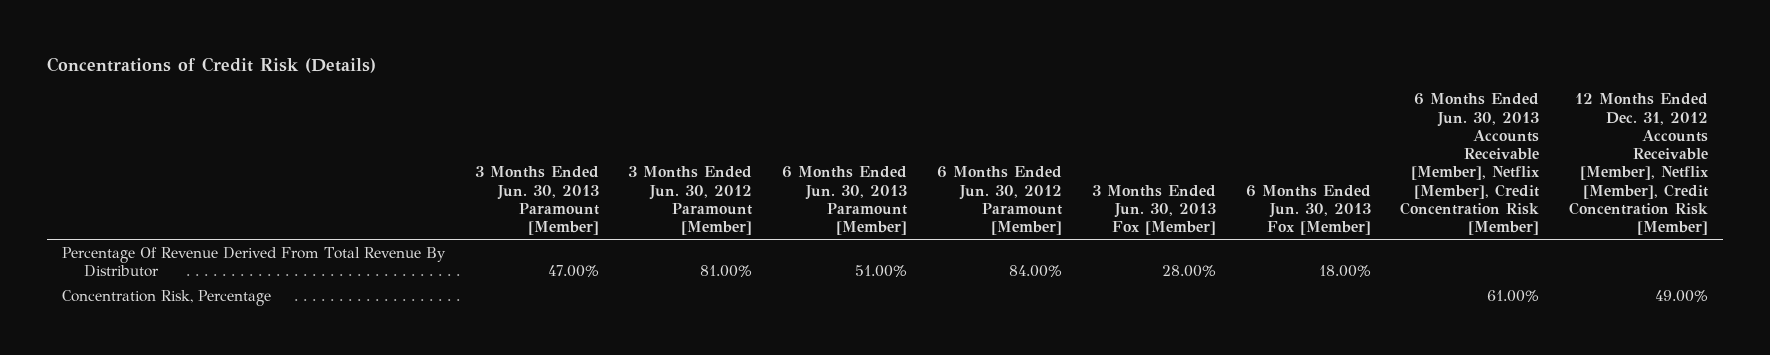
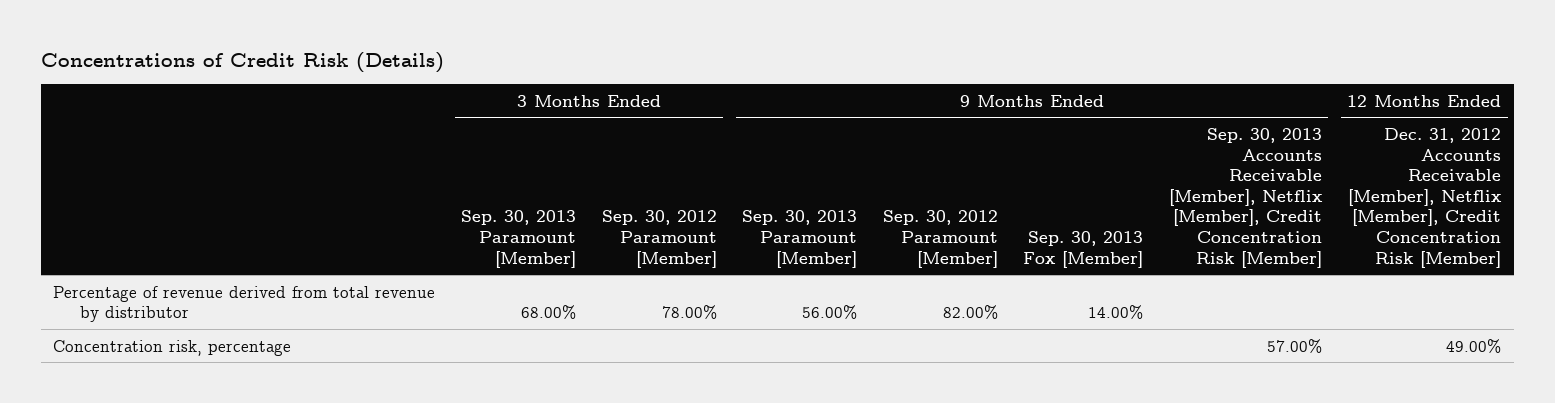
- | 3 Months Ended Jun. 30, 2013 Paramount [Member] | 3 Months Ended Jun. 30, 2012 Paramount [Member] | 6 Months Ended Jun. 30, 2013 Paramount [Member] | 6 Months Ended Jun. 30, 2012 Paramount [Member] | 3 Months Ended Jun. 30, 2013 Fox [Member] | 6 Months Ended Jun. 30, 2013 Fox [Member] | 6 Months Ended Jun. 30, 2013 Accounts Receivable [Member], Netflix [Member], Credit Concentration Risk [Member] | 12 Months Ended Dec. 31, 2012 Accounts Receivable [Member], Netflix [Member], Credit Concentration Risk [Member]
+ | 3 Months Ended Sep. 30, 2013 Paramount [Member] | 3 Months Ended Sep. 30, 2012 Paramount [Member] | 9 Months Ended Sep. 30, 2013 Paramount [Member] | 9 Months Ended Sep. 30, 2012 Paramount [Member] | 9 Months Ended Sep. 30, 2013 Fox [Member] | 9 Months Ended Sep. 30, 2013 Accounts Receivable [Member], Netflix [Member], Credit Concentration Risk [Member] | 12 Months Ended Dec. 31, 2012 Accounts Receivable [Member], Netflix [Member], Credit Concentration Risk [Member]
- Percentage Of Revenue Derived From Total Revenue By Distributor | 47.00% | 81.00% | 51.00% | 84.00% | 28.00% | 18.00% | |
- Concentration Risk, Percentage | | | | | | | 61.00% | 49.00%
+ Percentage of revenue derived from total revenue by distributor | 68.00% | 78.00% | 56.00% | 82.00% | 14.00% | |
+ Concentration risk, percentage | | | | | | 57.00% | 49.00%

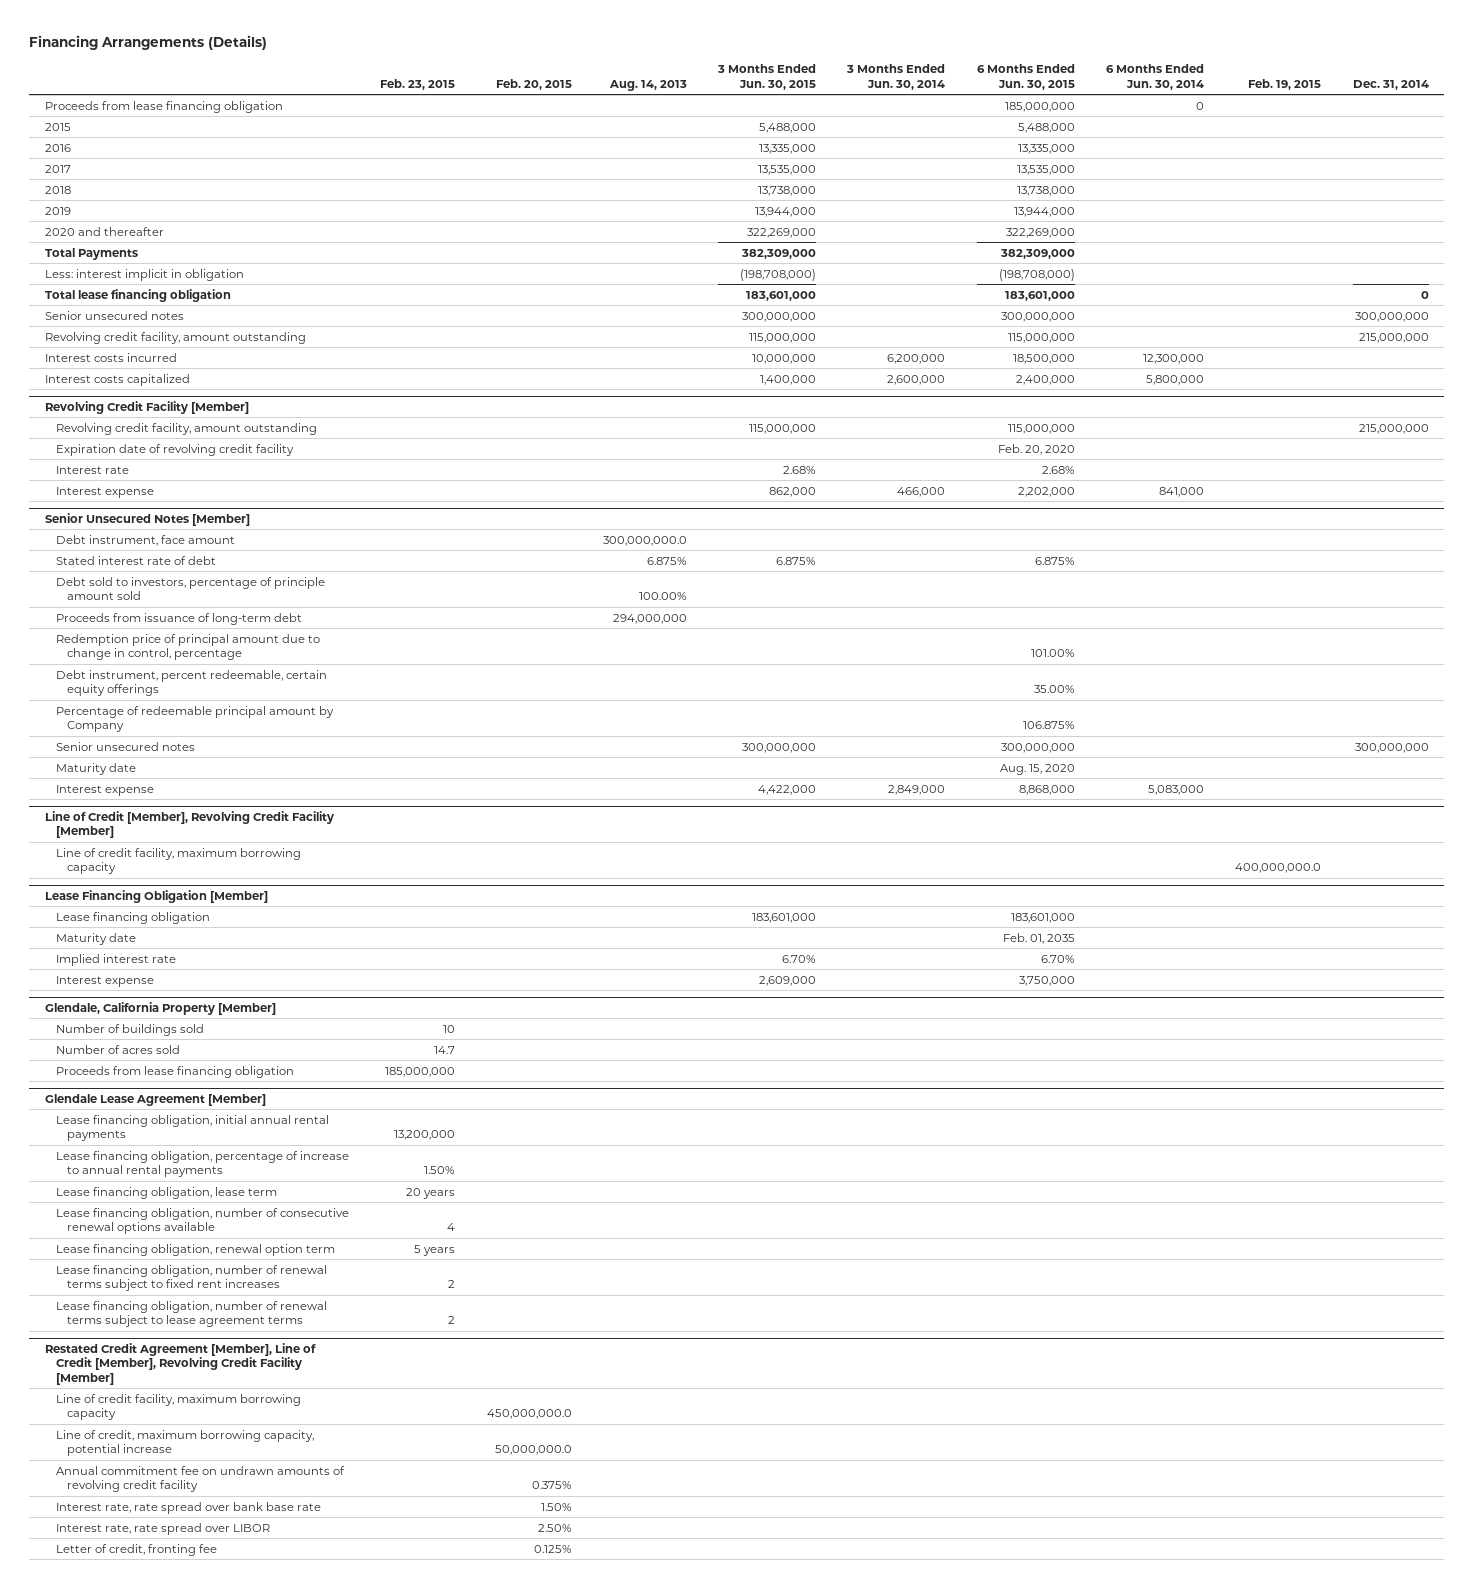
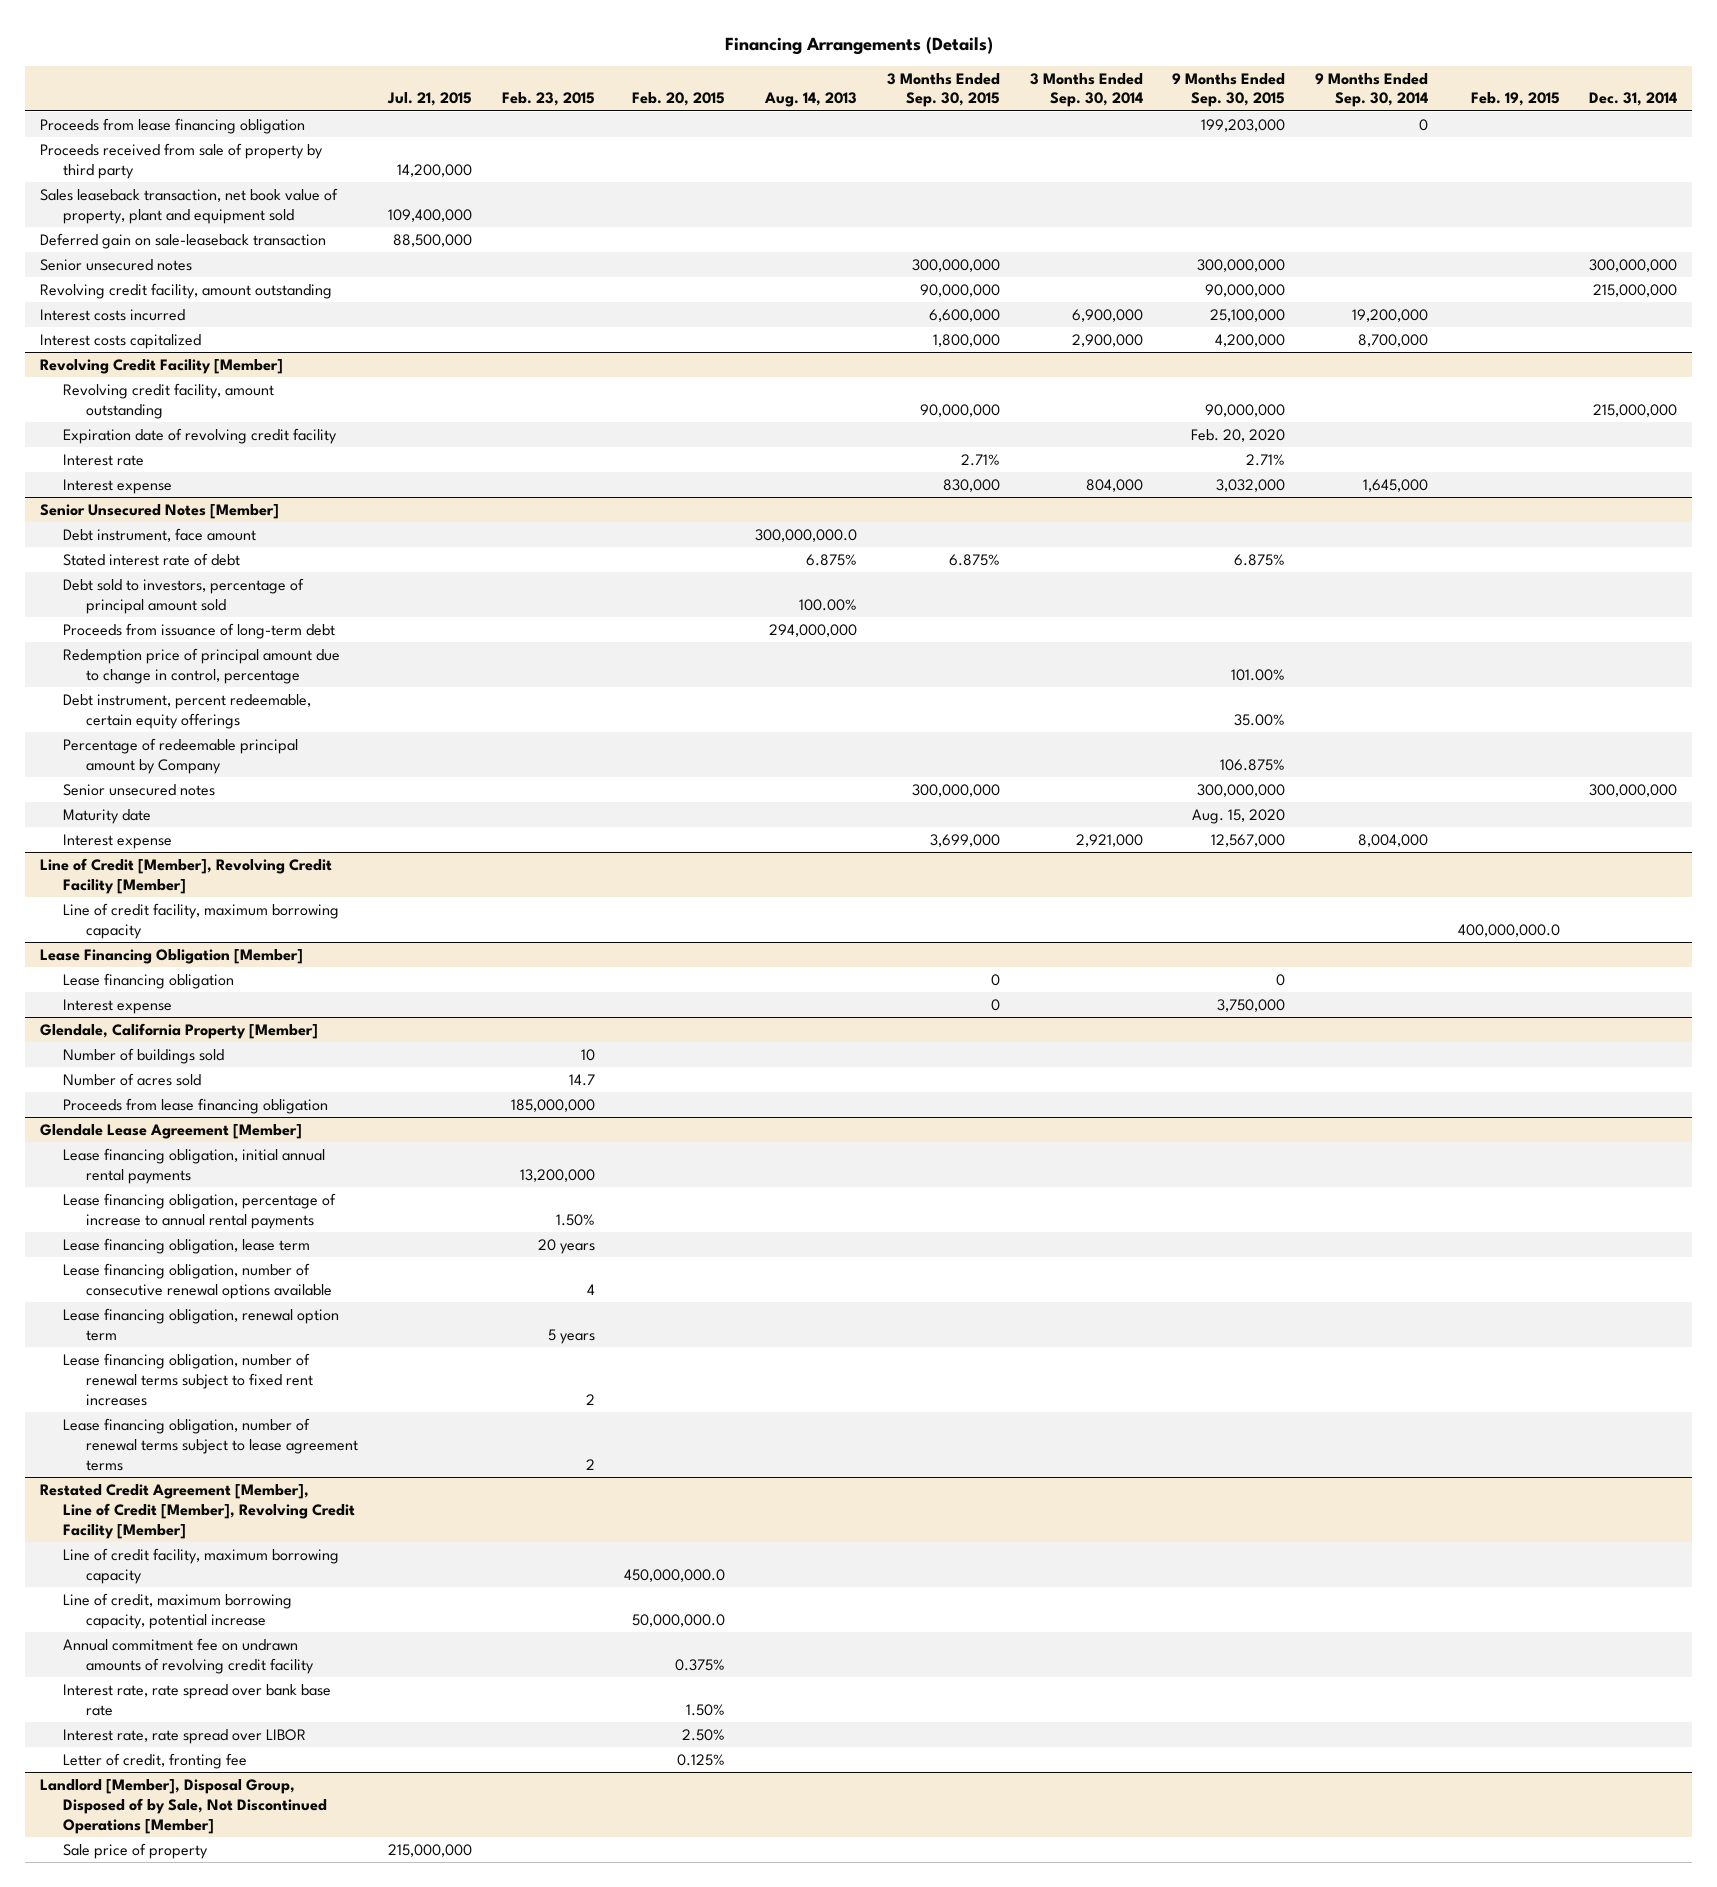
- | Feb. 23, 2015 | Feb. 20, 2015 | Aug. 14, 2013 | 3 Months Ended Jun. 30, 2015 | 3 Months Ended Jun. 30, 2014 | 6 Months Ended Jun. 30, 2015 | 6 Months Ended Jun. 30, 2014 | Feb. 19, 2015 | Dec. 31, 2014
+ | Jul. 21, 2015 | Feb. 23, 2015 | Feb. 20, 2015 | Aug. 14, 2013 | 3 Months Ended Sep. 30, 2015 | 3 Months Ended Sep. 30, 2014 | 9 Months Ended Sep. 30, 2015 | 9 Months Ended Sep. 30, 2014 | Feb. 19, 2015 | Dec. 31, 2014
- 2015 | | | | 5,488,000 | | 5,488,000 | | |
- 2016 | | | | 13,335,000 | | 13,335,000 | | |
- 2017 | | | | 13,535,000 | | 13,535,000 | | |
- 2018 | | | | 13,738,000 | | 13,738,000 | | |
- 2019 | | | | 13,944,000 | | 13,944,000 | | |
- 2020 and thereafter | | | | 322,269,000 | | 322,269,000 | | |
- Total Payments | | | | 382,309,000 | | 382,309,000 | | |
- Less: interest implicit in obligation | | | | (198,708,000) | | (198,708,000) | | |
- Total lease financing obligation | | | | 183,601,000 | | 183,601,000 | | | 0
+ Proceeds received from sale of property by third party | 14,200,000 | | | | | | | | |
+ Sales leaseback transaction, net book value of property, plant and equipment sold | 109,400,000 | | | | | | | | |
+ Deferred gain on sale-leaseback transaction | 88,500,000 | | | | | | | | |
@ Senior Unsecured Notes [Member]
- Debt sold to investors, percentage of principle amount sold | | | 100.00% | | | | | |
+ Debt sold to investors, percentage of principal amount sold | | | | 100.00% | | | | | |
@ Lease Financing Obligation [Member]
- Maturity date | | | | | | Feb. 01, 2035 | | |
- Implied interest rate | | | | 6.70% | | 6.70% | | |
+ Landlord [Member], Disposal Group, Disposed of by Sale, Not Discontinued Operations [Member]
+ Sale price of property | 215,000,000 | | | | | | | | |

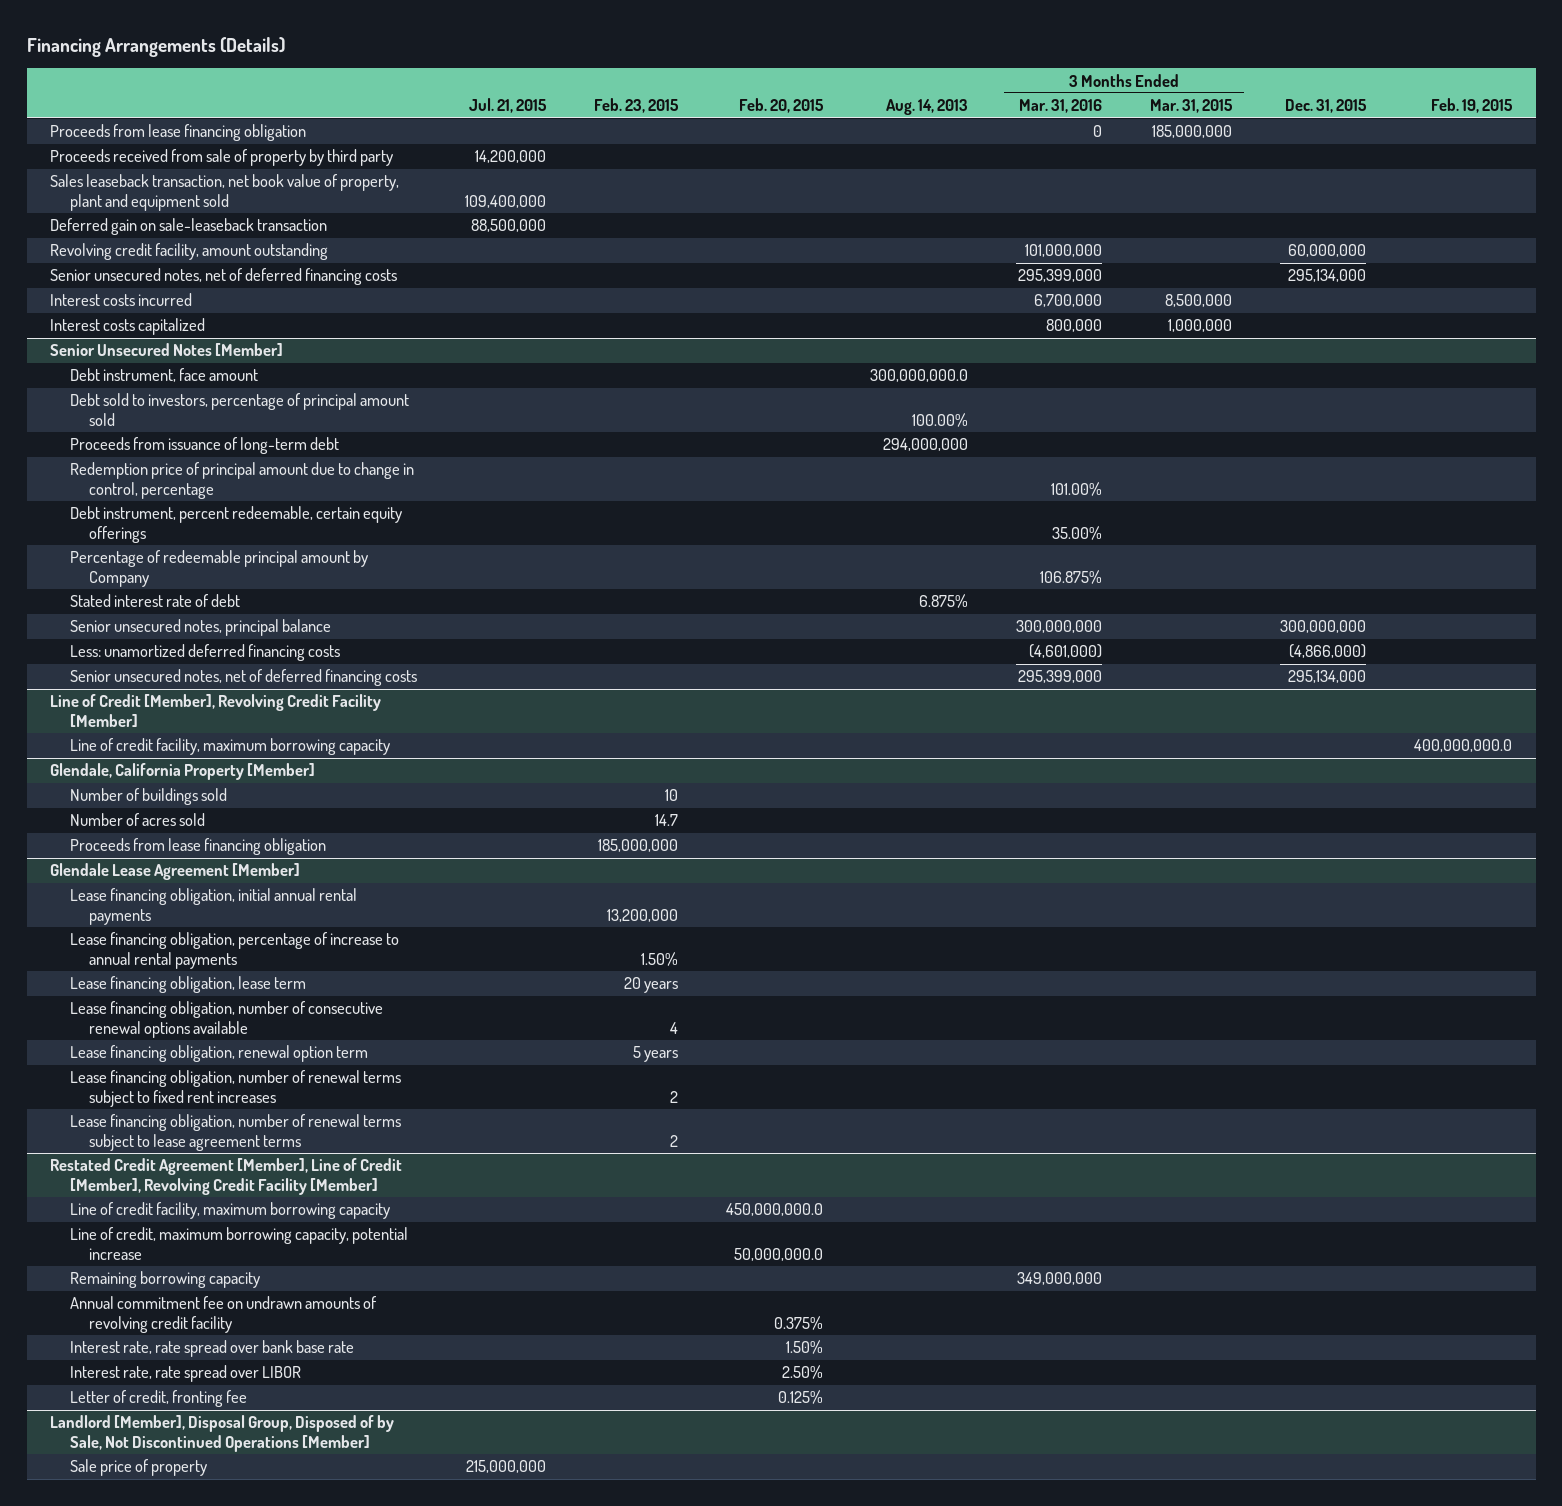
- | Jul. 21, 2015 | Feb. 23, 2015 | Feb. 20, 2015 | Aug. 14, 2013 | 3 Months Ended Sep. 30, 2015 | 3 Months Ended Sep. 30, 2014 | 9 Months Ended Sep. 30, 2015 | 9 Months Ended Sep. 30, 2014 | Feb. 19, 2015 | Dec. 31, 2014
+ | Jul. 21, 2015 | Feb. 23, 2015 | Feb. 20, 2015 | Aug. 14, 2013 | 3 Months Ended Mar. 31, 2016 | 3 Months Ended Mar. 31, 2015 | Dec. 31, 2015 | Feb. 19, 2015
- Senior unsecured notes | | | | | 300,000,000 | | 300,000,000 | | | 300,000,000
+ Senior unsecured notes, net of deferred financing costs | | | | | 295,399,000 | | 295,134,000 |
- Revolving Credit Facility [Member]
- Revolving credit facility, amount outstanding | | | | | 90,000,000 | | 90,000,000 | | | 215,000,000
- Expiration date of revolving credit facility | | | | | | | Feb. 20, 2020 | | |
- Interest rate | | | | | 2.71% | | 2.71% | | |
- Interest expense | | | | | 830,000 | 804,000 | 3,032,000 | 1,645,000 | |
@ Senior Unsecured Notes [Member]
- Senior unsecured notes | | | | | 300,000,000 | | 300,000,000 | | | 300,000,000
- Maturity date | | | | | | | Aug. 15, 2020 | | |
- Interest expense | | | | | 3,699,000 | 2,921,000 | 12,567,000 | 8,004,000 | |
moved down: Stated interest rate of debt | | | | 6.875% | | | |
+ Senior unsecured notes, principal balance | | | | | 300,000,000 | | 300,000,000 |
+ Less: unamortized deferred financing costs | | | | | (4,601,000) | | (4,866,000) |
+ Senior unsecured notes, net of deferred financing costs | | | | | 295,399,000 | | 295,134,000 |
- Lease Financing Obligation [Member]
- Lease financing obligation | | | | | 0 | | 0 | | |
- Interest expense | | | | | 0 | | 3,750,000 | | |
@ Restated Credit Agreement [Member], Line of Credit [Member], Revolving Credit Facility [Member]
+ Remaining borrowing capacity | | | | | 349,000,000 | | |

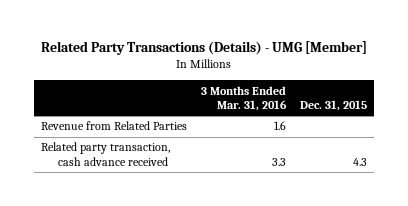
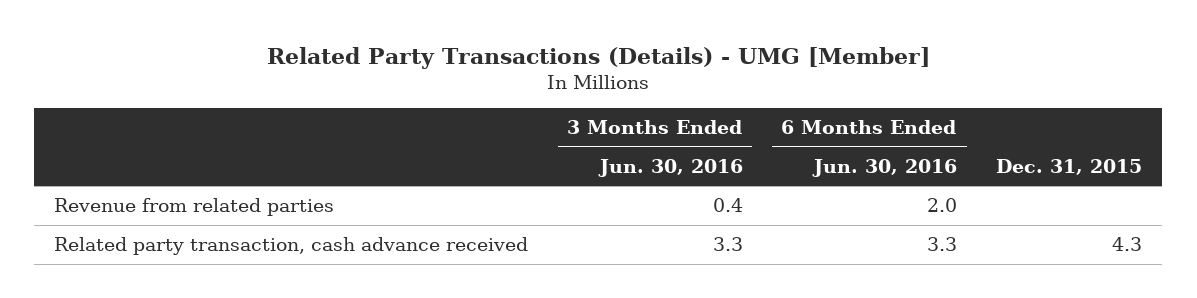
- | 3 Months Ended Mar. 31, 2016 | Dec. 31, 2015
+ | 3 Months Ended Jun. 30, 2016 | 6 Months Ended Jun. 30, 2016 | Dec. 31, 2015
- Revenue from Related Parties | 1.6 |
+ Revenue from related parties | 0.4 | 2.0 |

